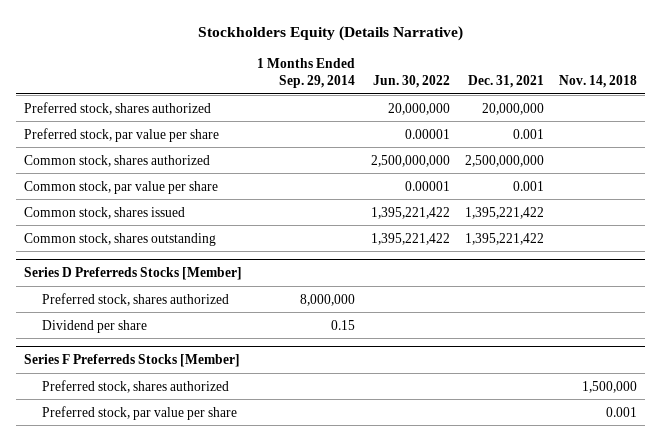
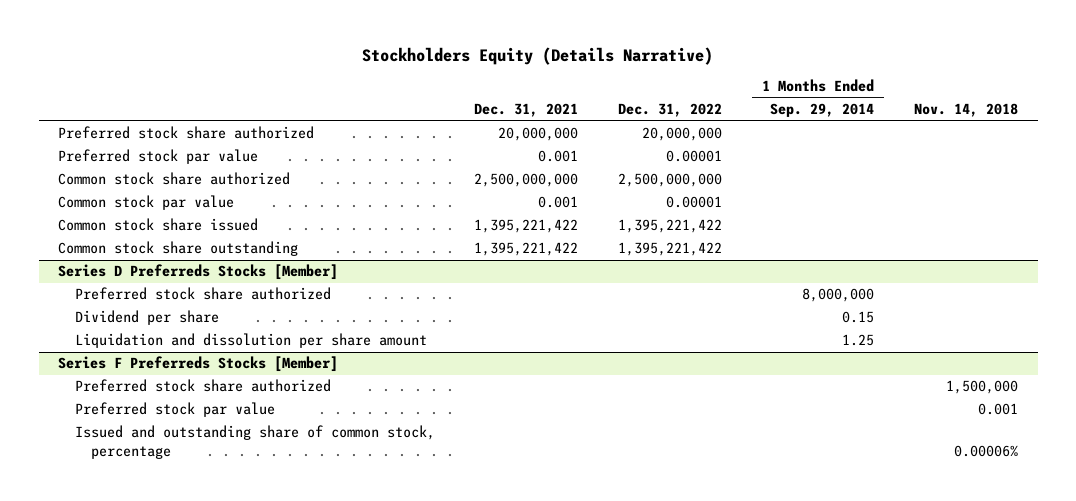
- | 1 Months Ended Sep. 29, 2014 | Jun. 30, 2022 | Dec. 31, 2021 | Nov. 14, 2018
+ | Dec. 31, 2021 | Dec. 31, 2022 | 1 Months Ended Sep. 29, 2014 | Nov. 14, 2018
- Preferred stock, shares authorized | | 20,000,000 | 20,000,000 |
- Preferred stock, par value per share | | 0.00001 | 0.001 |
- Common stock, shares authorized | | 2,500,000,000 | 2,500,000,000 |
- Common stock, par value per share | | 0.00001 | 0.001 |
- Common stock, shares issued | | 1,395,221,422 | 1,395,221,422 |
- Common stock, shares outstanding | | 1,395,221,422 | 1,395,221,422 |
+ Preferred stock share authorized | 20,000,000 | 20,000,000 | |
+ Preferred stock par value | 0.001 | 0.00001 | |
+ Common stock share authorized | 2,500,000,000 | 2,500,000,000 | |
+ Common stock par value | 0.001 | 0.00001 | |
+ Common stock share issued | 1,395,221,422 | 1,395,221,422 | |
+ Common stock share outstanding | 1,395,221,422 | 1,395,221,422 | |
@ Series D Preferreds Stocks [Member]
- Preferred stock, shares authorized | 8,000,000 | | |
+ Preferred stock share authorized | | | 8,000,000 |
+ Liquidation and dissolution per share amount | | | 1.25 |
@ Series F Preferreds Stocks [Member]
- Preferred stock, shares authorized | | | | 1,500,000
- Preferred stock, par value per share | | | | 0.001
+ Preferred stock share authorized | | | | 1,500,000
+ Preferred stock par value | | | | 0.001
+ Issued and outstanding share of common stock, percentage | | | | 0.00006%

